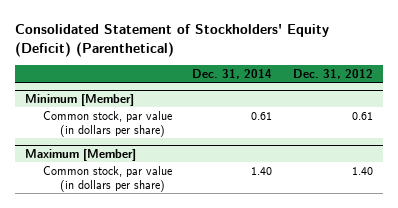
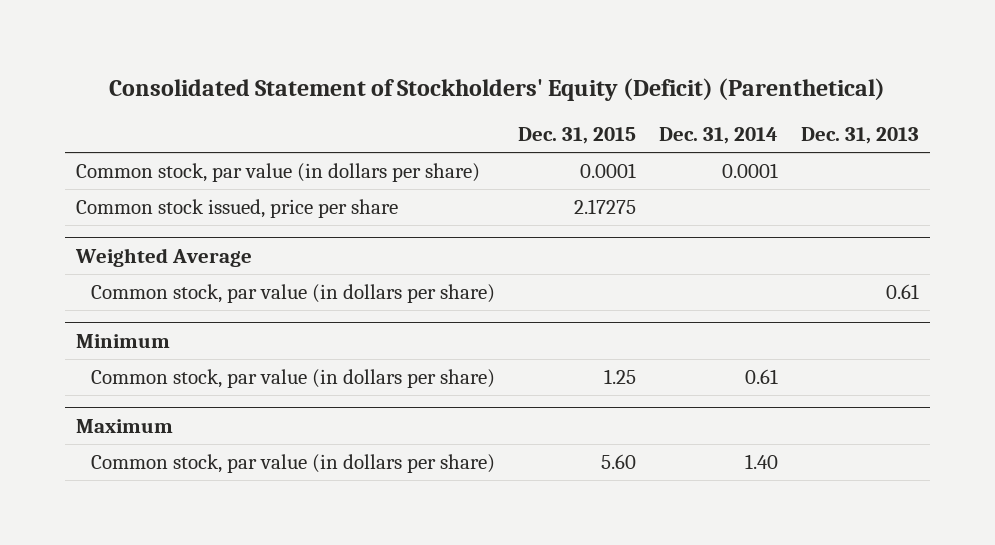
- | Dec. 31, 2014 | Dec. 31, 2012
+ | Dec. 31, 2015 | Dec. 31, 2014 | Dec. 31, 2013
- Minimum [Member]
+ Common stock, par value (in dollars per share) | 0.0001 | 0.0001 |
+ Common stock issued, price per share | 2.17275 | |
+ Weighted Average
+ Common stock, par value (in dollars per share) | | | 0.61
+ Minimum
- Maximum [Member]
+ Maximum

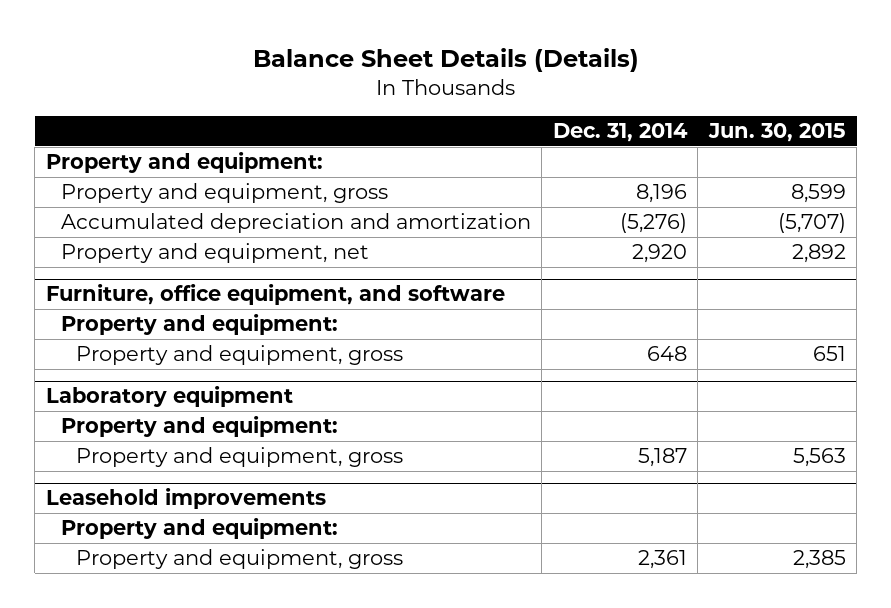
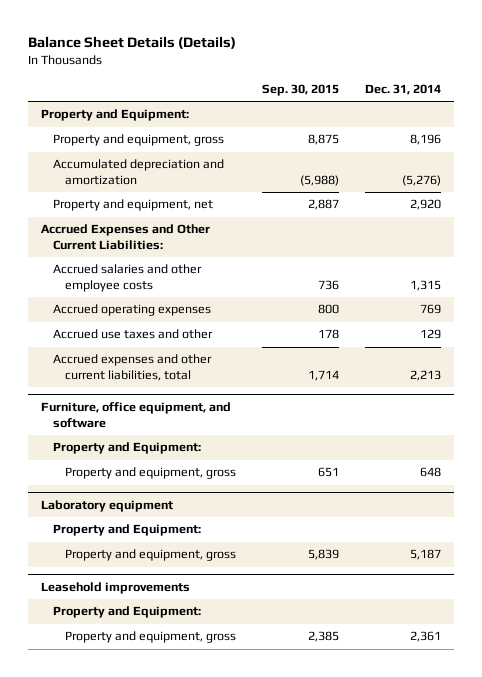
- | Dec. 31, 2014 | Jun. 30, 2015
+ | Sep. 30, 2015 | Dec. 31, 2014
- Property and equipment:
+ Property and Equipment:
+ Accrued Expenses and Other Current Liabilities:
+ Accrued salaries and other employee costs | 736 | 1,315
+ Accrued operating expenses | 800 | 769
+ Accrued use taxes and other | 178 | 129
+ Accrued expenses and other current liabilities, total | 1,714 | 2,213
@ Furniture, office equipment, and software
- Property and equipment:
+ Property and Equipment:
@ Laboratory equipment
- Property and equipment:
+ Property and Equipment:
@ Leasehold improvements
- Property and equipment:
+ Property and Equipment:

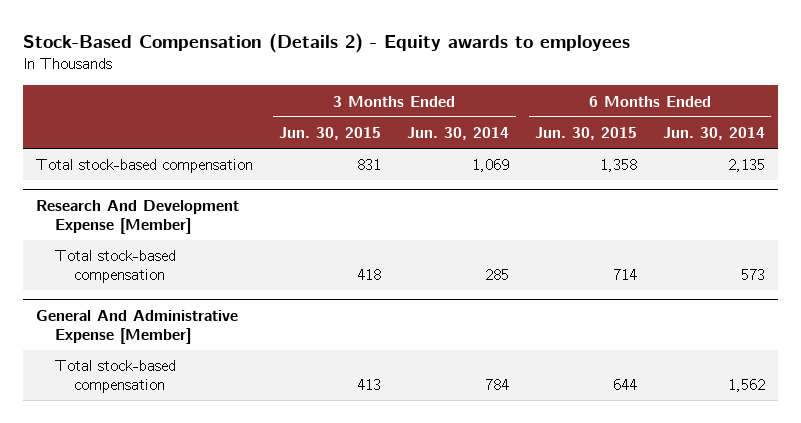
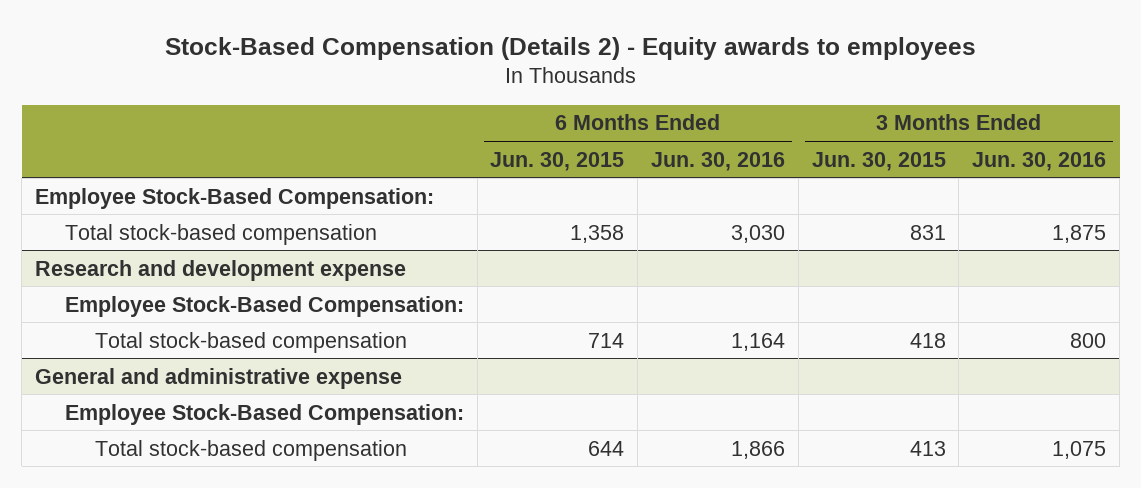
- | 3 Months Ended Jun. 30, 2015 | 3 Months Ended Jun. 30, 2014 | 6 Months Ended Jun. 30, 2015 | 6 Months Ended Jun. 30, 2014
+ | 6 Months Ended Jun. 30, 2015 | 6 Months Ended Jun. 30, 2016 | 3 Months Ended Jun. 30, 2015 | 3 Months Ended Jun. 30, 2016
+ Employee Stock-Based Compensation:
- Research And Development Expense [Member]
+ Research and development expense
+ Employee Stock-Based Compensation:
- General And Administrative Expense [Member]
+ General and administrative expense
+ Employee Stock-Based Compensation:

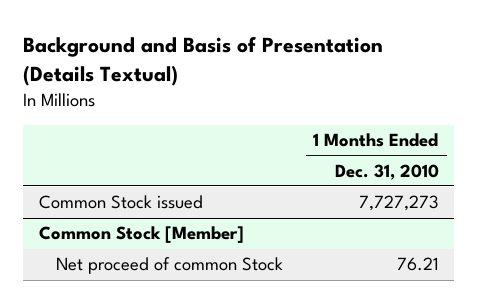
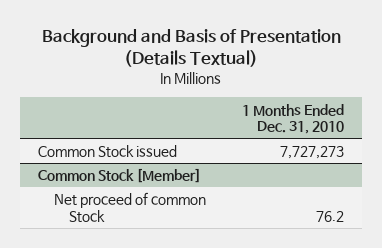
@ Common Stock [Member]
- Net proceed of common Stock | 76.21
+ Net proceed of common Stock | 76.2

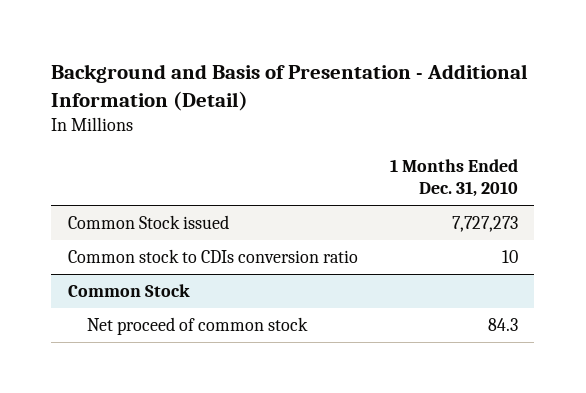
- Background and Basis of Presentation (Details Textual)
+ Background and Basis of Presentation - Additional Information (Detail)
- Common Stock [Member]
- Net proceed of common Stock | 76.2
+ Common stock to CDIs conversion ratio | 10
+ Common Stock
+ Net proceed of common stock | 84.3

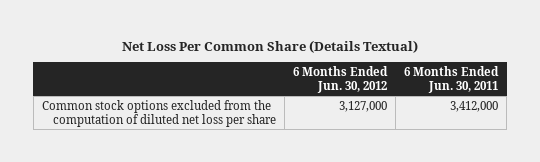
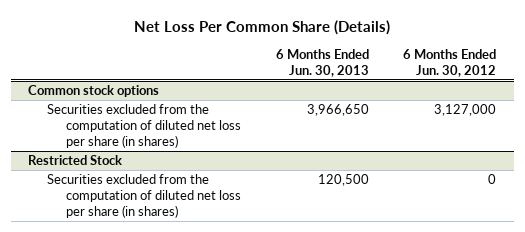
- Net Loss Per Common Share (Details Textual)
+ Net Loss Per Common Share (Details)
- | 6 Months Ended Jun. 30, 2012 | 6 Months Ended Jun. 30, 2011
+ | 6 Months Ended Jun. 30, 2013 | 6 Months Ended Jun. 30, 2012
- Common stock options excluded from the computation of diluted net loss per share | 3,127,000 | 3,412,000
+ Common stock options
+ Securities excluded from the computation of diluted net loss per share (in shares) | 3,966,650 | 3,127,000
+ Restricted Stock
+ Securities excluded from the computation of diluted net loss per share (in shares) | 120,500 | 0

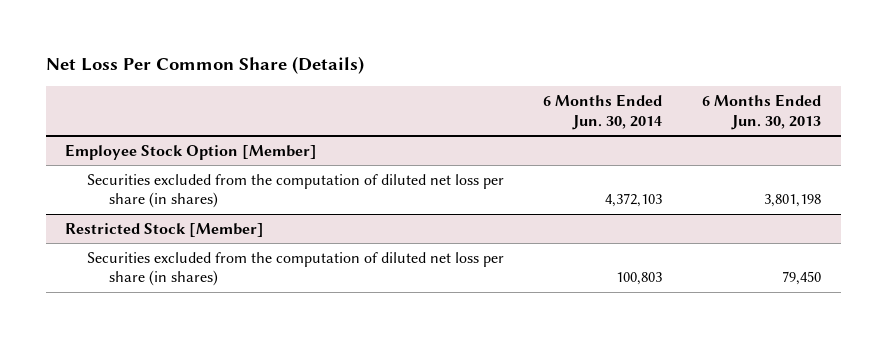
- | 6 Months Ended Jun. 30, 2013 | 6 Months Ended Jun. 30, 2012
+ | 6 Months Ended Jun. 30, 2014 | 6 Months Ended Jun. 30, 2013
- Common stock options
- Securities excluded from the computation of diluted net loss per share (in shares) | 3,966,650 | 3,127,000
- Restricted Stock
- Securities excluded from the computation of diluted net loss per share (in shares) | 120,500 | 0
+ Employee Stock Option [Member]
+ Securities excluded from the computation of diluted net loss per share (in shares) | 4,372,103 | 3,801,198
+ Restricted Stock [Member]
+ Securities excluded from the computation of diluted net loss per share (in shares) | 100,803 | 79,450

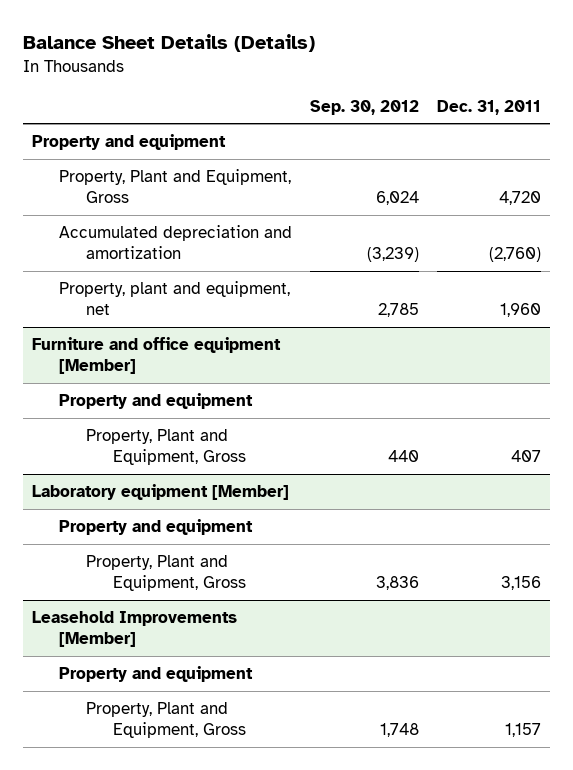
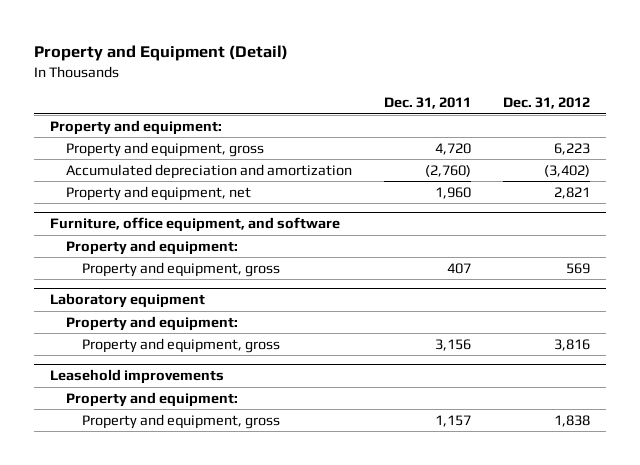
- Balance Sheet Details (Details)
+ Property and Equipment (Detail)
- | Sep. 30, 2012 | Dec. 31, 2011
+ | Dec. 31, 2011 | Dec. 31, 2012
- Property and equipment
- Property, Plant and Equipment, Gross | 6,024 | 4,720
+ Property and equipment:
+ Property and equipment, gross | 4,720 | 6,223
- Property, plant and equipment, net | 2,785 | 1,960
- Furniture and office equipment [Member]
- Property and equipment
- Property, Plant and Equipment, Gross | 440 | 407
- Laboratory equipment [Member]
- Property and equipment
- Property, Plant and Equipment, Gross | 3,836 | 3,156
- Leasehold Improvements [Member]
- Property and equipment
- Property, Plant and Equipment, Gross | 1,748 | 1,157
+ Property and equipment, net | 1,960 | 2,821
+ Furniture, office equipment, and software
+ Property and equipment:
+ Property and equipment, gross | 407 | 569
+ Laboratory equipment
+ Property and equipment:
+ Property and equipment, gross | 3,156 | 3,816
+ Leasehold improvements
+ Property and equipment:
+ Property and equipment, gross | 1,157 | 1,838

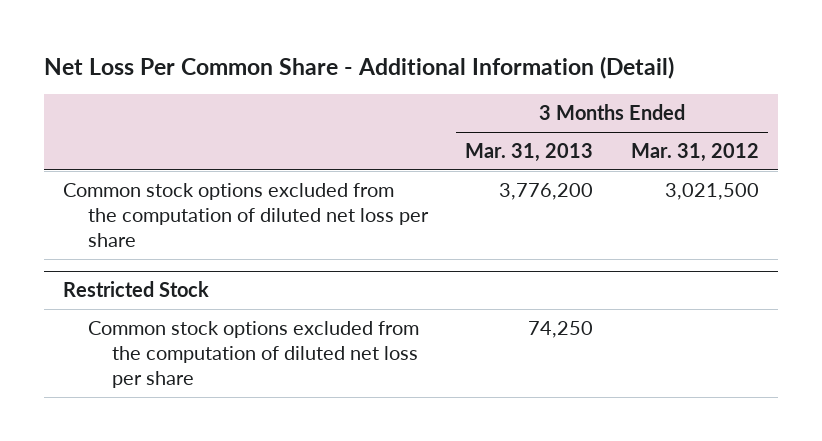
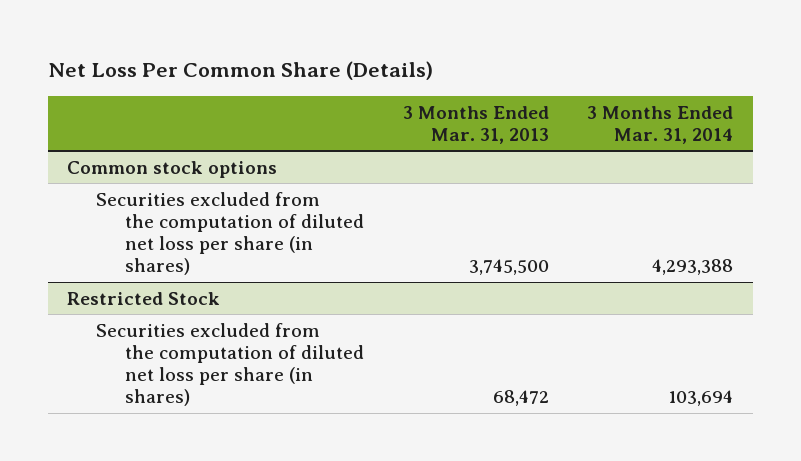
- Net Loss Per Common Share - Additional Information (Detail)
+ Net Loss Per Common Share (Details)
- | 3 Months Ended Mar. 31, 2013 | 3 Months Ended Mar. 31, 2012
+ | 3 Months Ended Mar. 31, 2013 | 3 Months Ended Mar. 31, 2014
- Common stock options excluded from the computation of diluted net loss per share | 3,776,200 | 3,021,500
+ Common stock options
+ Securities excluded from the computation of diluted net loss per share (in shares) | 3,745,500 | 4,293,388
@ Restricted Stock
- Common stock options excluded from the computation of diluted net loss per share | 74,250 |
+ Securities excluded from the computation of diluted net loss per share (in shares) | 68,472 | 103,694

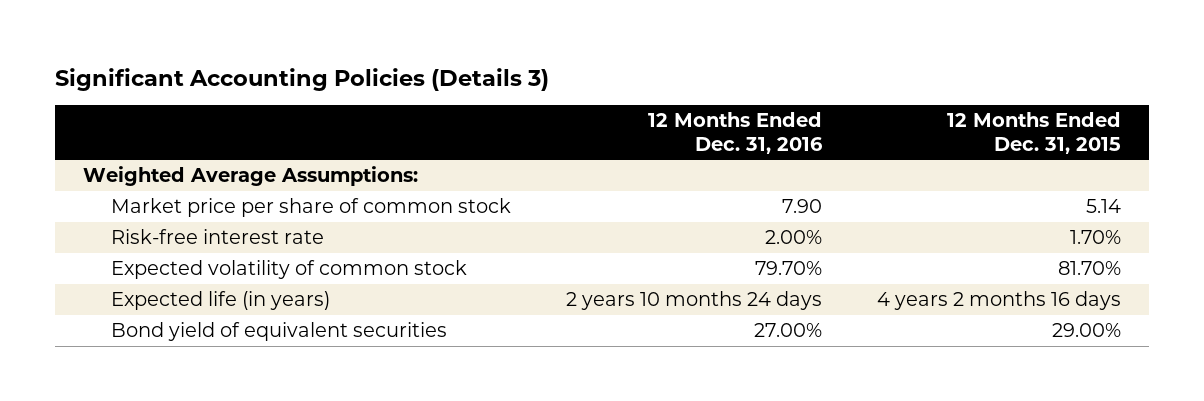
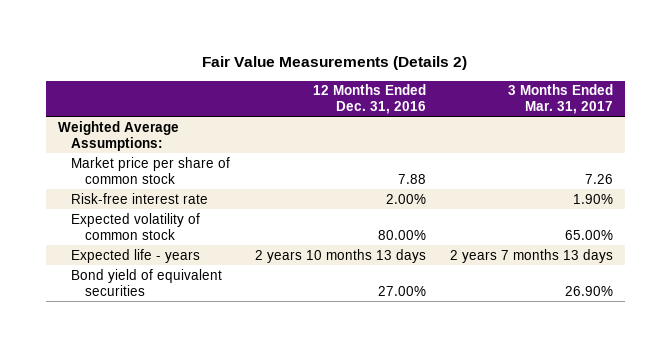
- Significant Accounting Policies (Details 3)
+ Fair Value Measurements (Details 2)
- | 12 Months Ended Dec. 31, 2016 | 12 Months Ended Dec. 31, 2015
+ | 12 Months Ended Dec. 31, 2016 | 3 Months Ended Mar. 31, 2017
- Market price per share of common stock | 7.90 | 5.14
+ Market price per share of common stock | 7.88 | 7.26
- Expected volatility of common stock | 79.70% | 81.70%
- Expected life (in years) | 2 years 10 months 24 days | 4 years 2 months 16 days
+ Expected volatility of common stock | 80.00% | 65.00%
+ Expected life - years | 2 years 10 months 13 days | 2 years 7 months 13 days

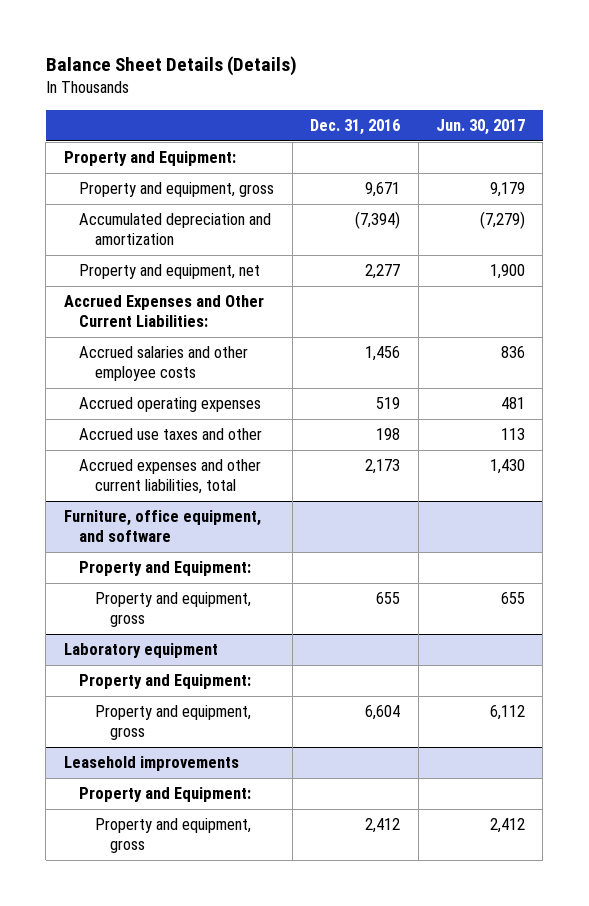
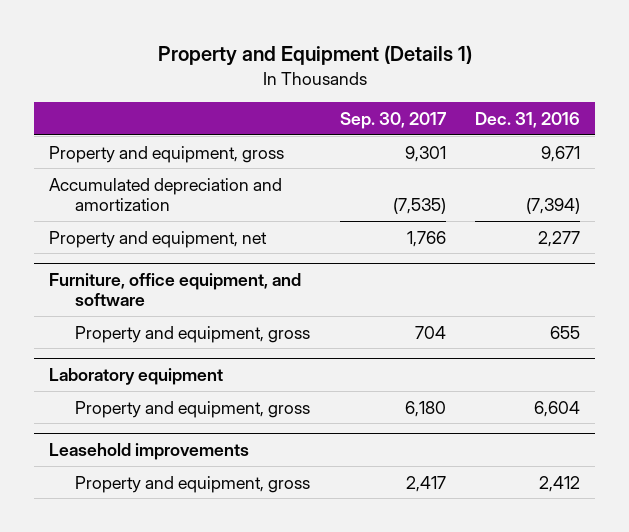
- Balance Sheet Details (Details)
+ Property and Equipment (Details 1)
- | Dec. 31, 2016 | Jun. 30, 2017
+ | Sep. 30, 2017 | Dec. 31, 2016
- Property and Equipment:
- Accrued Expenses and Other Current Liabilities:
- Accrued salaries and other employee costs | 1,456 | 836
- Accrued operating expenses | 519 | 481
- Accrued use taxes and other | 198 | 113
- Accrued expenses and other current liabilities, total | 2,173 | 1,430
@ Furniture, office equipment, and software
- Property and Equipment:
@ Laboratory equipment
- Property and Equipment:
@ Leasehold improvements
- Property and Equipment:

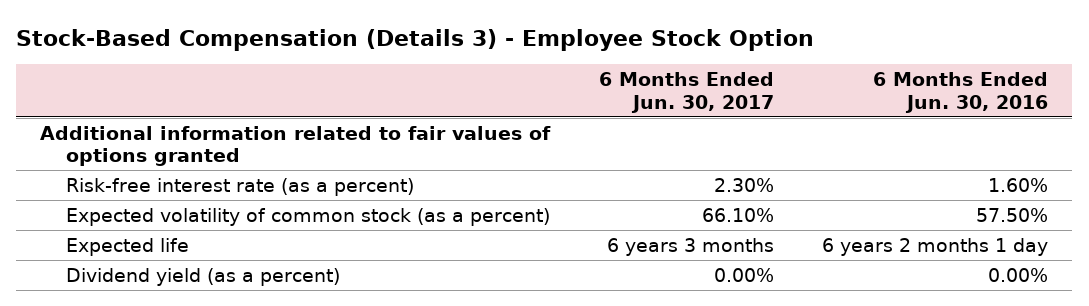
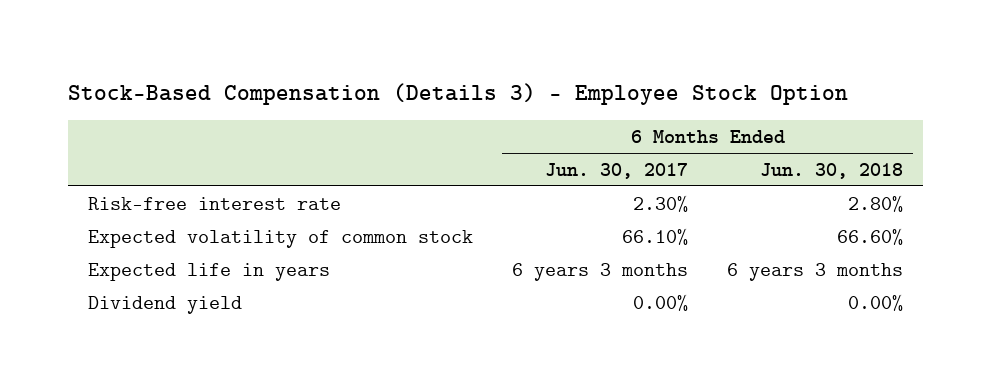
- | 6 Months Ended Jun. 30, 2017 | 6 Months Ended Jun. 30, 2016
+ | 6 Months Ended Jun. 30, 2017 | 6 Months Ended Jun. 30, 2018
- Additional information related to fair values of options granted
- Risk-free interest rate (as a percent) | 2.30% | 1.60%
- Expected volatility of common stock (as a percent) | 66.10% | 57.50%
- Expected life | 6 years 3 months | 6 years 2 months 1 day
- Dividend yield (as a percent) | 0.00% | 0.00%
+ Risk-free interest rate | 2.30% | 2.80%
+ Expected volatility of common stock | 66.10% | 66.60%
+ Expected life in years | 6 years 3 months | 6 years 3 months
+ Dividend yield | 0.00% | 0.00%

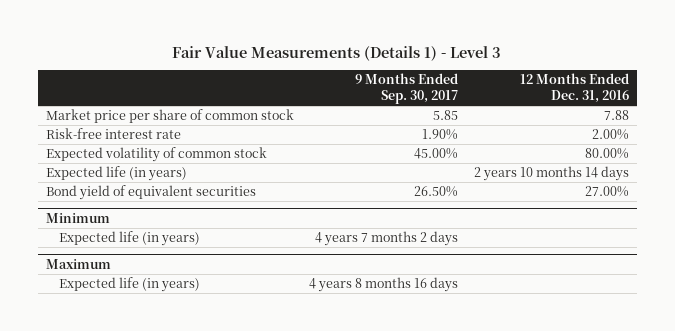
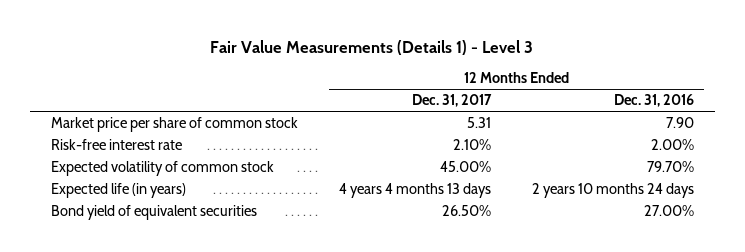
- | 9 Months Ended Sep. 30, 2017 | 12 Months Ended Dec. 31, 2016
+ | 12 Months Ended Dec. 31, 2017 | 12 Months Ended Dec. 31, 2016
- Market price per share of common stock | 5.85 | 7.88
+ Market price per share of common stock | 5.31 | 7.90
- Expected volatility of common stock | 45.00% | 80.00%
- Expected life (in years) | | 2 years 10 months 14 days
+ Expected volatility of common stock | 45.00% | 79.70%
+ Expected life (in years) | 4 years 4 months 13 days | 2 years 10 months 24 days
- Minimum
- Expected life (in years) | 4 years 7 months 2 days |
- Maximum
- Expected life (in years) | 4 years 8 months 16 days |

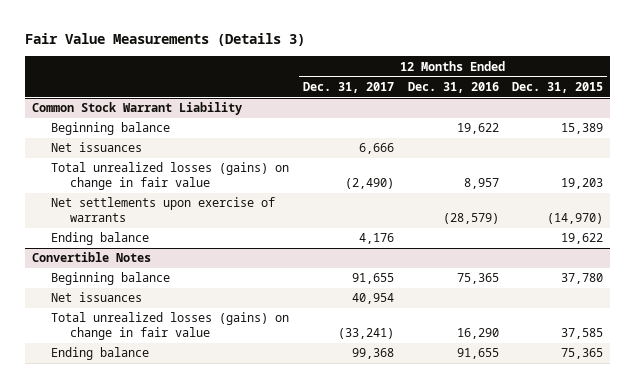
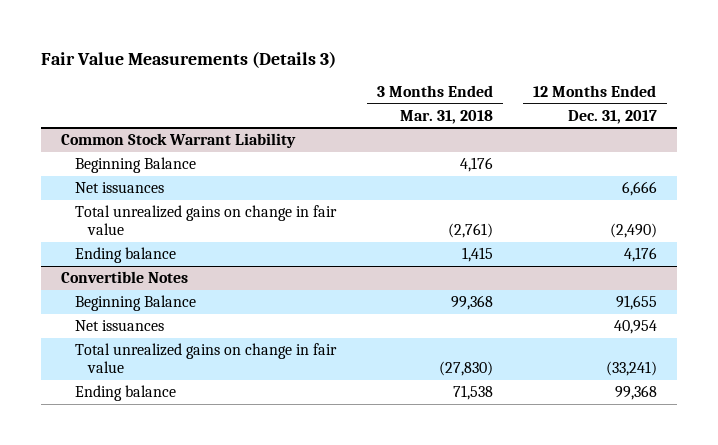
- | 12 Months Ended Dec. 31, 2017 | 12 Months Ended Dec. 31, 2016 | 12 Months Ended Dec. 31, 2015
+ | 3 Months Ended Mar. 31, 2018 | 12 Months Ended Dec. 31, 2017
@ Common Stock Warrant Liability
- Beginning balance | | 19,622 | 15,389
+ Beginning Balance | 4,176 |
- Total unrealized losses (gains) on change in fair value | (2,490) | 8,957 | 19,203
- Net settlements upon exercise of warrants | | (28,579) | (14,970)
+ Total unrealized gains on change in fair value | (2,761) | (2,490)
@ Convertible Notes
- Beginning balance | 91,655 | 75,365 | 37,780
+ Beginning Balance | 99,368 | 91,655
- Total unrealized losses (gains) on change in fair value | (33,241) | 16,290 | 37,585
+ Total unrealized gains on change in fair value | (27,830) | (33,241)

